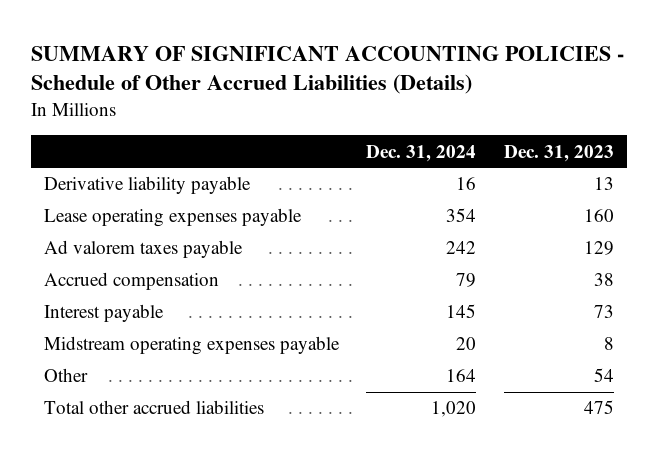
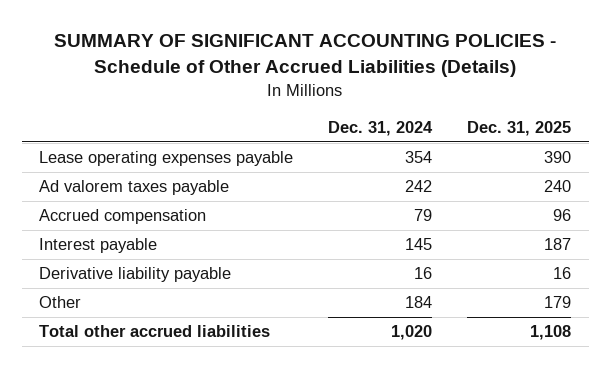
- | Dec. 31, 2024 | Dec. 31, 2023
+ | Dec. 31, 2024 | Dec. 31, 2025
- Midstream operating expenses payable | 20 | 8
- Other | 164 | 54
moved down: Derivative liability payable | 16 | 16
+ Other | 184 | 179

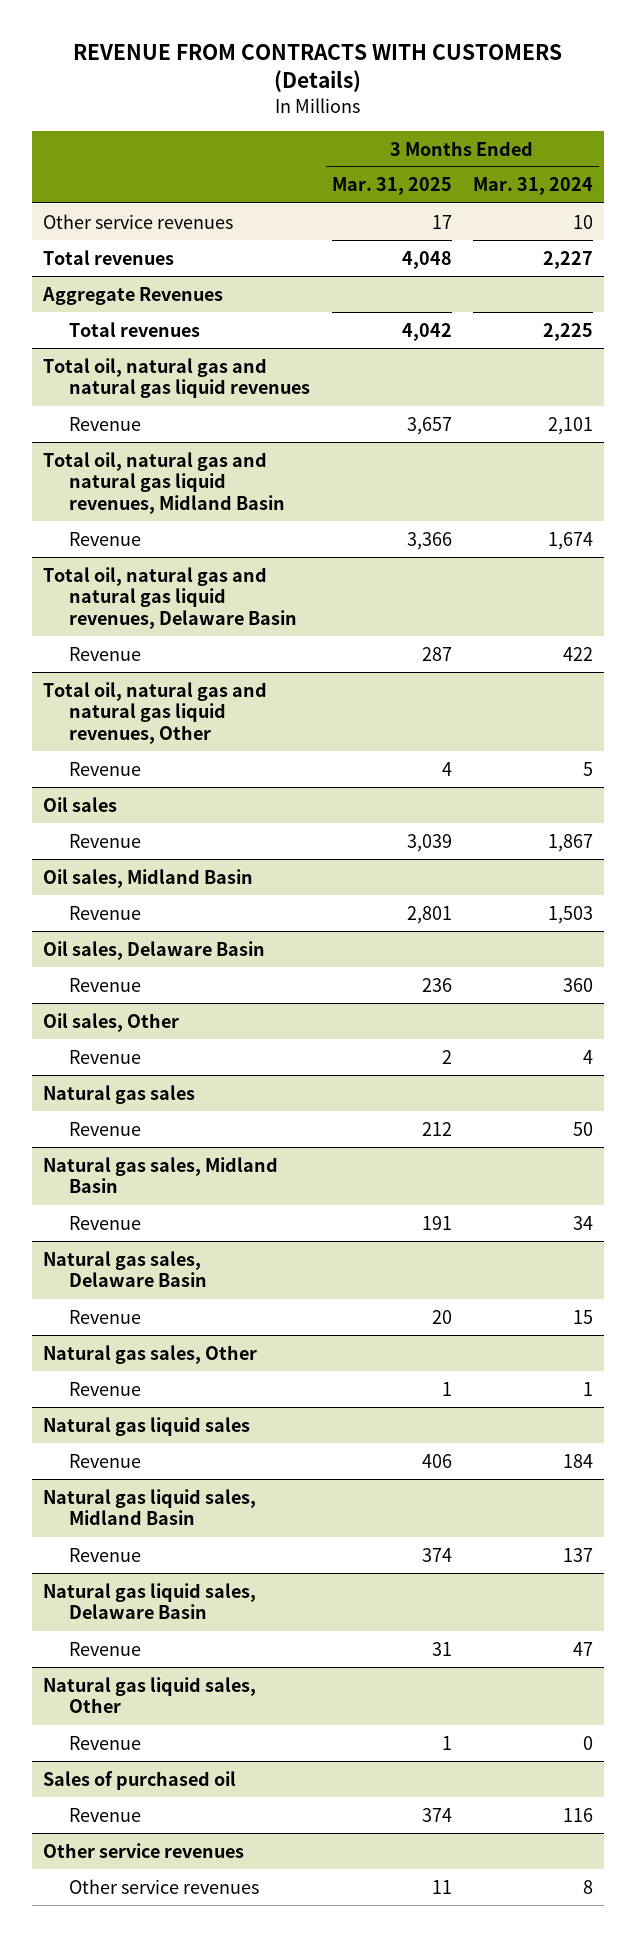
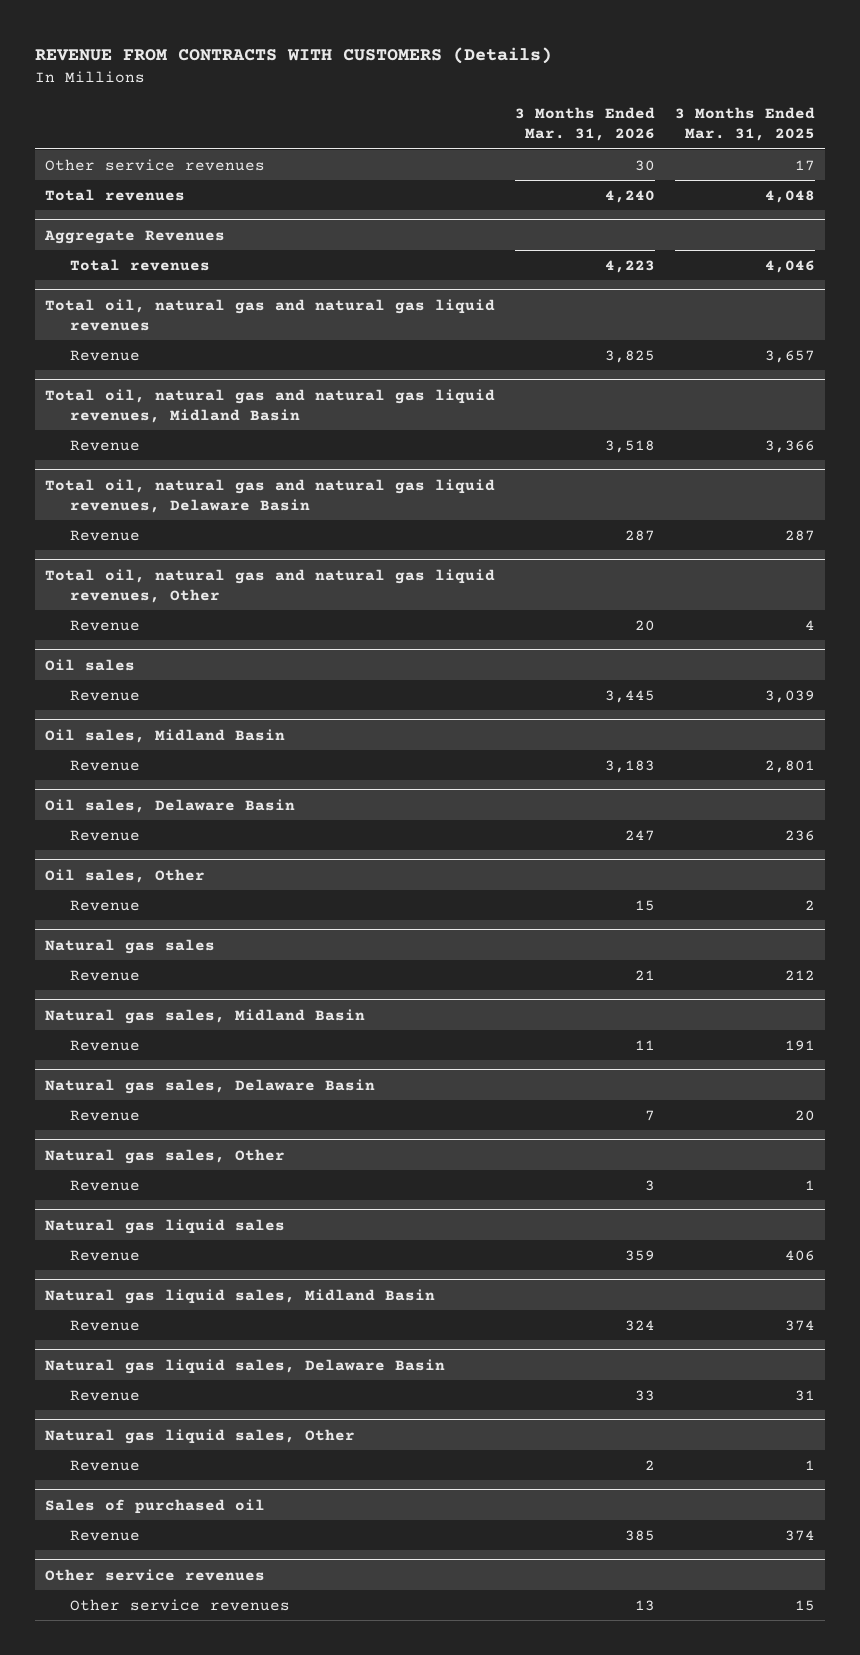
- | 3 Months Ended Mar. 31, 2025 | 3 Months Ended Mar. 31, 2024
+ | 3 Months Ended Mar. 31, 2026 | 3 Months Ended Mar. 31, 2025
@ Aggregate Revenues
- Total revenues | 4,042 | 2,225
+ Total revenues | 4,223 | 4,046
@ Other service revenues
- Other service revenues | 11 | 8
+ Other service revenues | 13 | 15

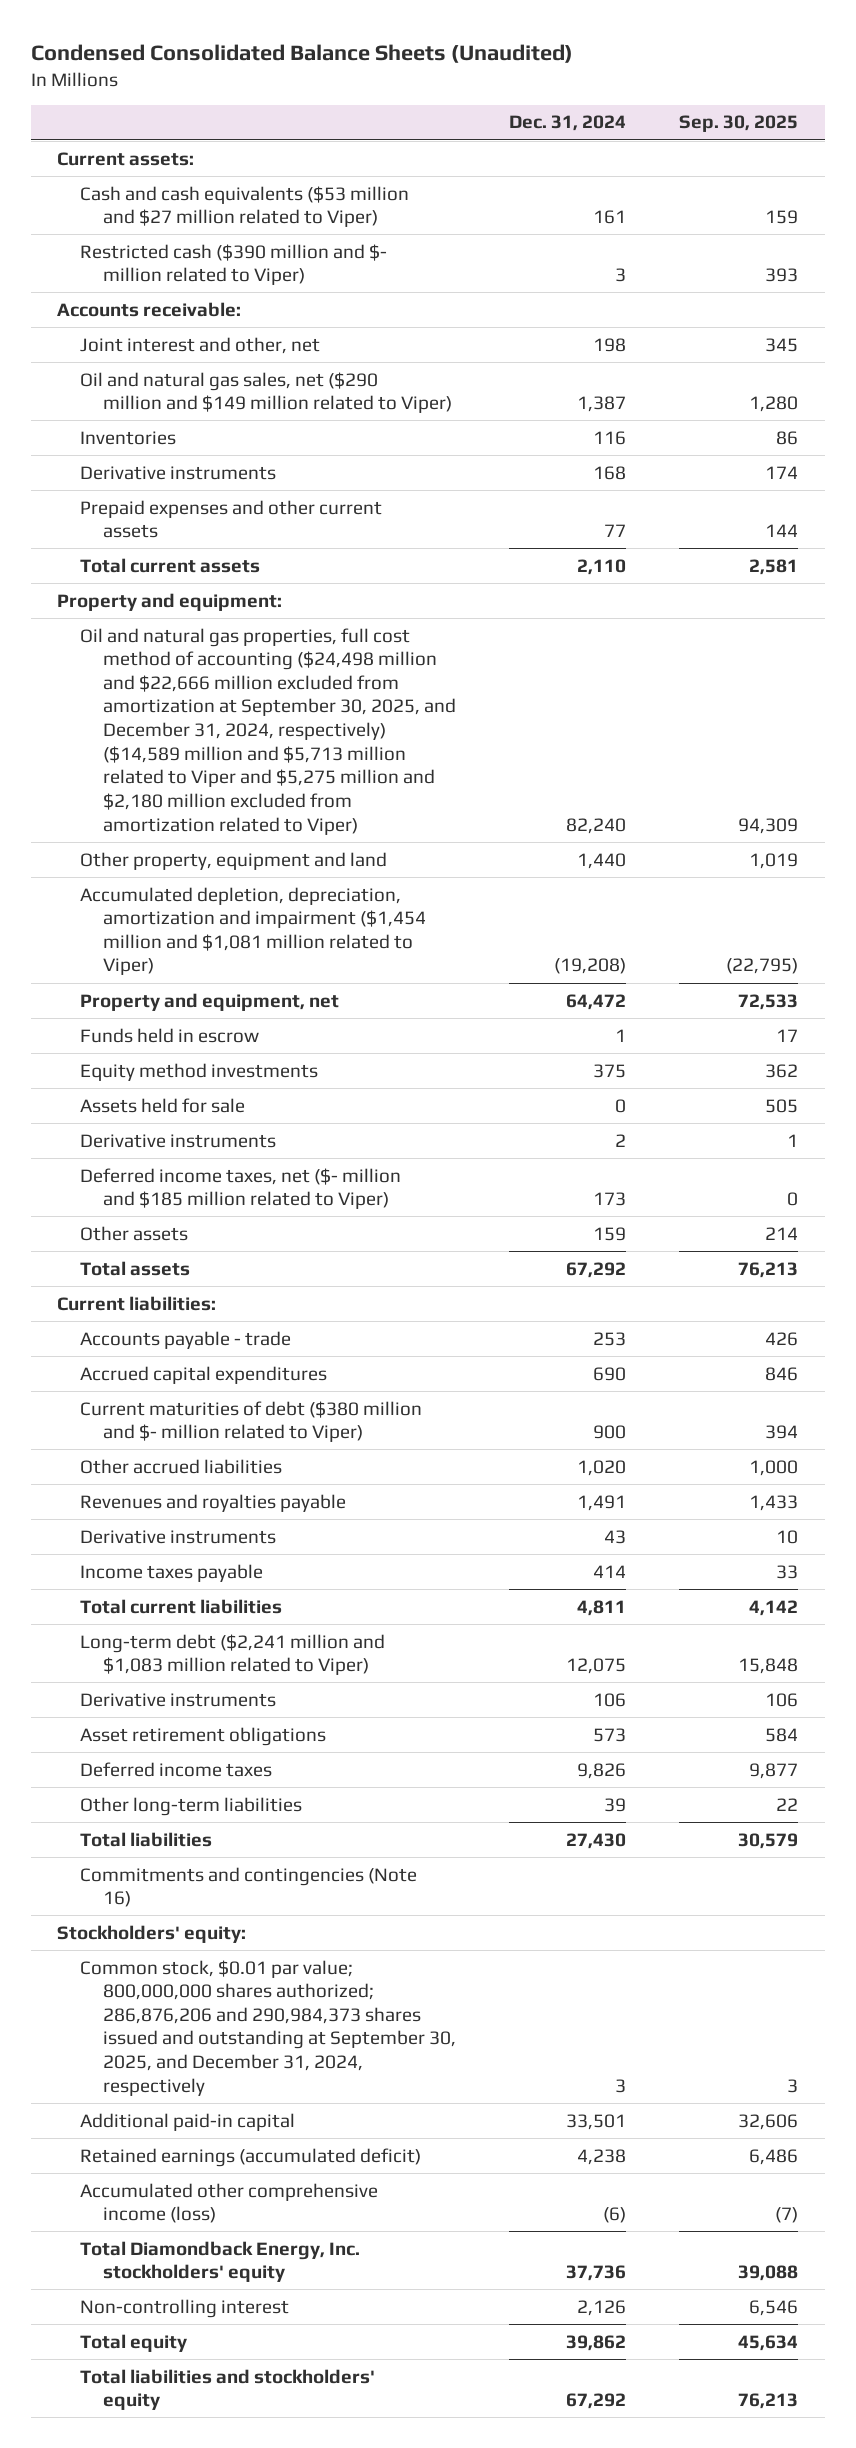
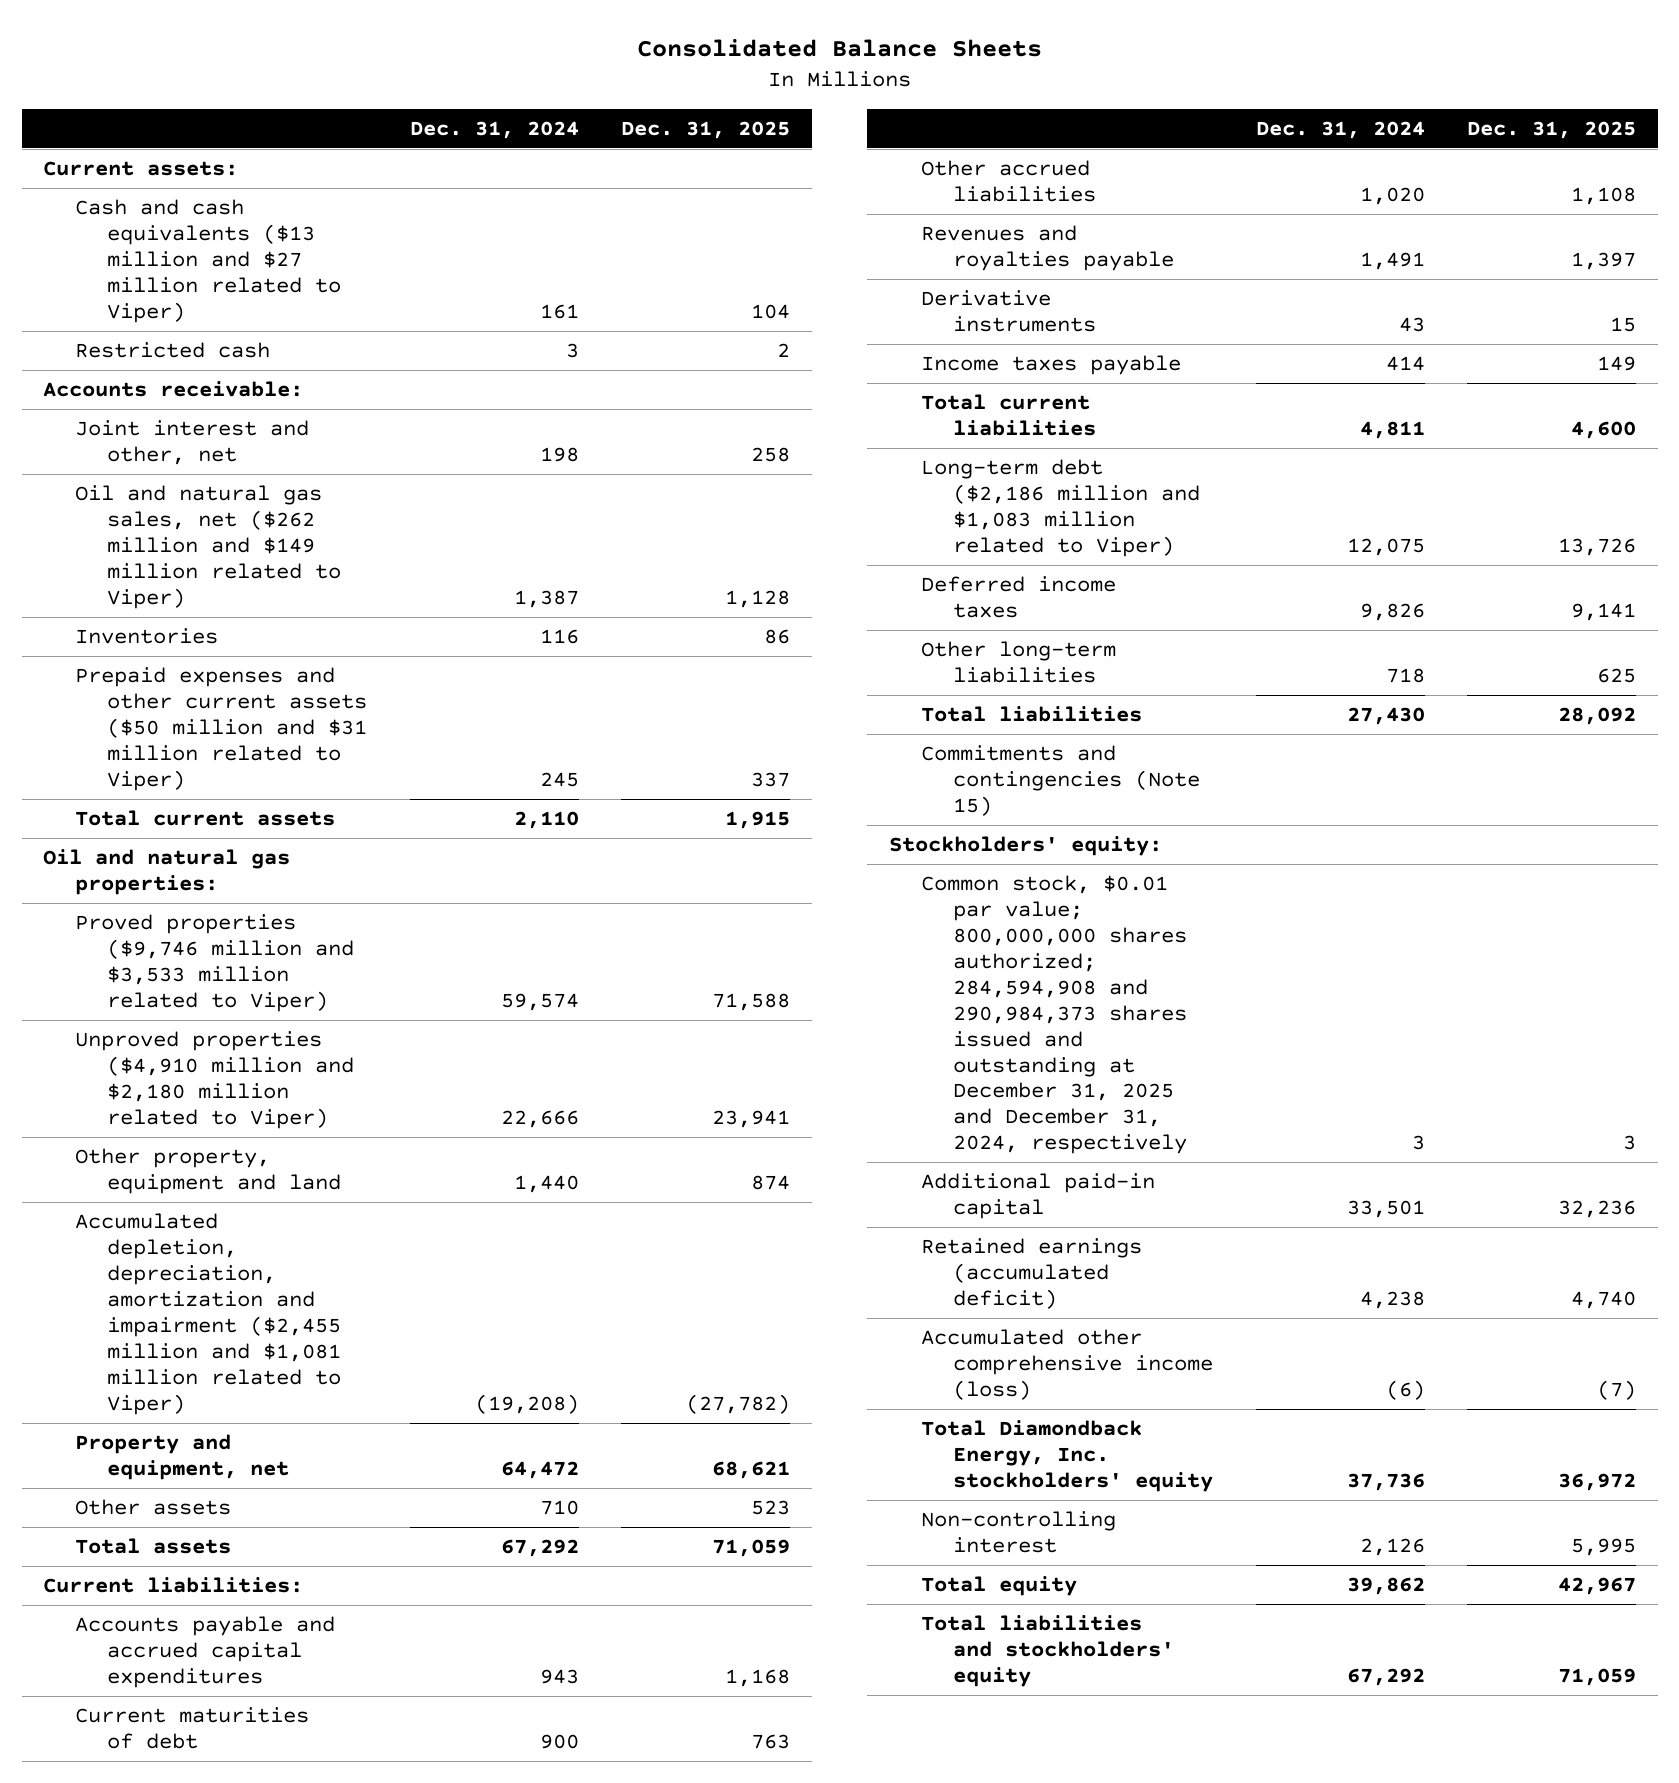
- Condensed Consolidated Balance Sheets (Unaudited)
+ Consolidated Balance Sheets
- | Dec. 31, 2024 | Sep. 30, 2025
+ | Dec. 31, 2024 | Dec. 31, 2025
- Cash and cash equivalents ($53 million and $27 million related to Viper) | 161 | 159
- Restricted cash ($390 million and $- million related to Viper) | 3 | 393
+ Cash and cash equivalents ($13 million and $27 million related to Viper) | 161 | 104
+ Restricted cash | 3 | 2
- Oil and natural gas sales, net ($290 million and $149 million related to Viper) | 1,387 | 1,280
+ Oil and natural gas sales, net ($262 million and $149 million related to Viper) | 1,387 | 1,128
- Derivative instruments | 168 | 174
- Prepaid expenses and other current assets | 77 | 144
+ Prepaid expenses and other current assets ($50 million and $31 million related to Viper) | 245 | 337
- Property and equipment:
- Oil and natural gas properties, full cost method of accounting ($24,498 million and $22,666 million excluded from amortization at September 30, 2025, and December 31, 2024, respectively) ($14,589 million and $5,713 million related to Viper and $5,275 million and $2,180 million excluded from amortization related to Viper) | 82,240 | 94,309
+ Oil and natural gas properties:
+ Proved properties ($9,746 million and $3,533 million related to Viper) | 59,574 | 71,588
+ Unproved properties ($4,910 million and $2,180 million related to Viper) | 22,666 | 23,941
- Accumulated depletion, depreciation, amortization and impairment ($1,454 million and $1,081 million related to Viper) | (19,208) | (22,795)
+ Accumulated depletion, depreciation, amortization and impairment ($2,455 million and $1,081 million related to Viper) | (19,208) | (27,782)
- Funds held in escrow | 1 | 17
- Equity method investments | 375 | 362
- Assets held for sale | 0 | 505
- Derivative instruments | 2 | 1
- Deferred income taxes, net ($- million and $185 million related to Viper) | 173 | 0
- Other assets | 159 | 214
+ Other assets | 710 | 523
- Accounts payable - trade | 253 | 426
- Accrued capital expenditures | 690 | 846
- Current maturities of debt ($380 million and $- million related to Viper) | 900 | 394
+ Accounts payable and accrued capital expenditures | 943 | 1,168
+ Current maturities of debt | 900 | 763
- Long-term debt ($2,241 million and $1,083 million related to Viper) | 12,075 | 15,848
- Derivative instruments | 106 | 106
- Asset retirement obligations | 573 | 584
+ Long-term debt ($2,186 million and $1,083 million related to Viper) | 12,075 | 13,726
- Other long-term liabilities | 39 | 22
+ Other long-term liabilities | 718 | 625
- Commitments and contingencies (Note 16)
+ Commitments and contingencies (Note 15)
- Common stock, $0.01 par value; 800,000,000 shares authorized; 286,876,206 and 290,984,373 shares issued and outstanding at September 30, 2025, and December 31, 2024, respectively | 3 | 3
+ Common stock, $0.01 par value; 800,000,000 shares authorized; 284,594,908 and 290,984,373 shares issued and outstanding at December 31, 2025 and December 31, 2024, respectively | 3 | 3

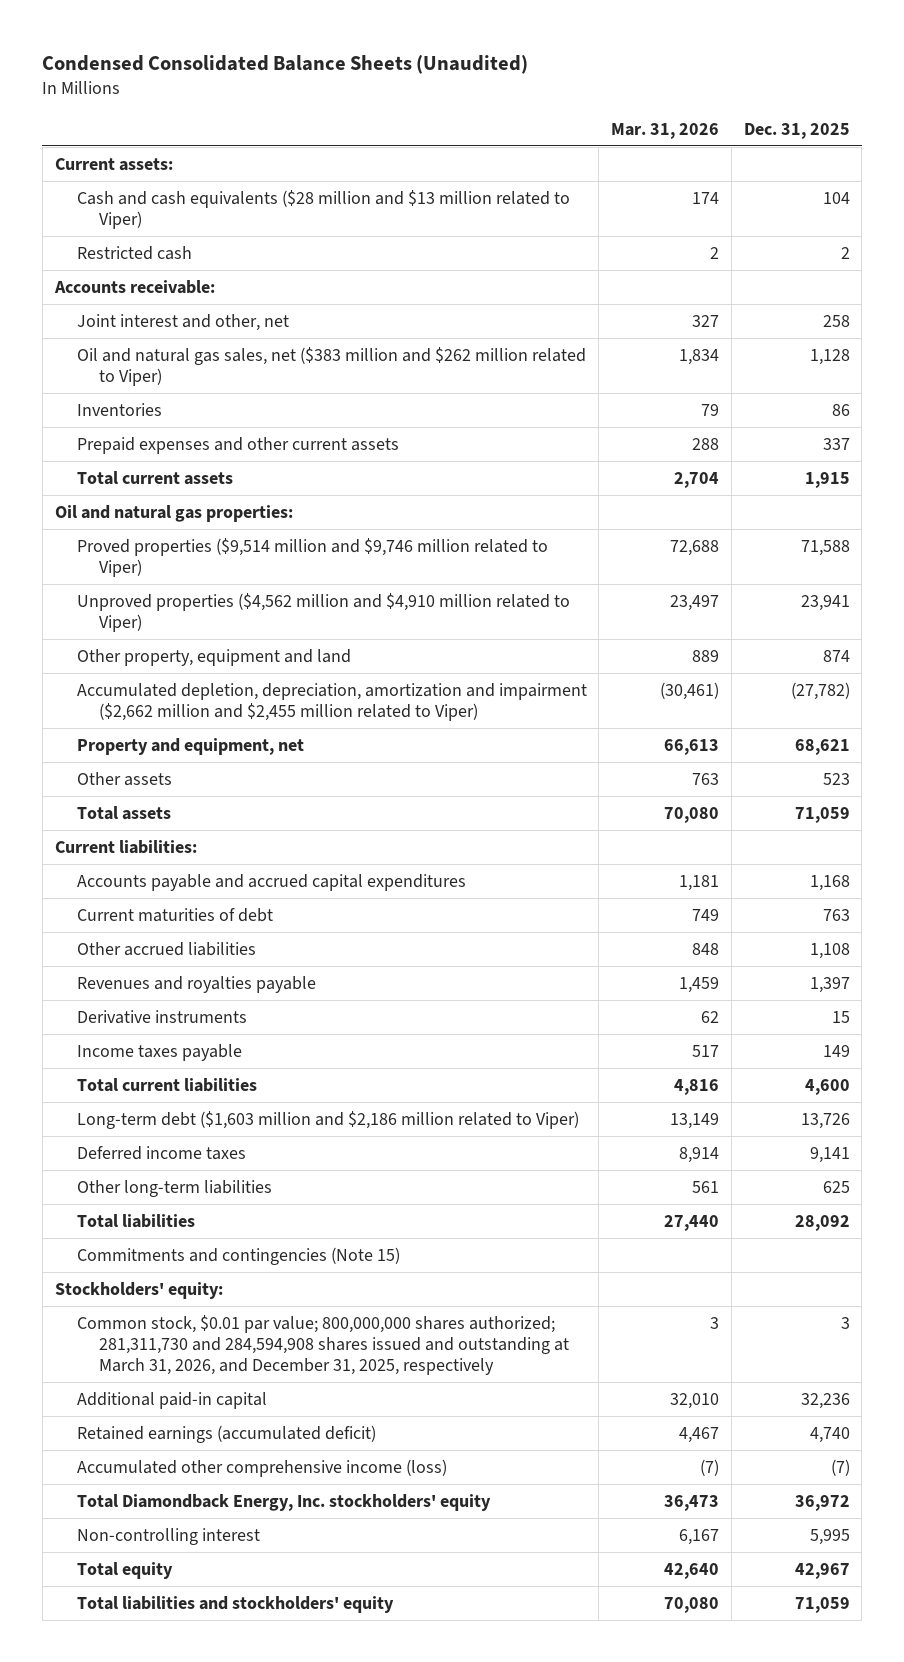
- Consolidated Balance Sheets
+ Condensed Consolidated Balance Sheets (Unaudited)
- | Dec. 31, 2024 | Dec. 31, 2025
+ | Mar. 31, 2026 | Dec. 31, 2025
- Cash and cash equivalents ($13 million and $27 million related to Viper) | 161 | 104
+ Cash and cash equivalents ($28 million and $13 million related to Viper) | 174 | 104
- Oil and natural gas sales, net ($262 million and $149 million related to Viper) | 1,387 | 1,128
+ Oil and natural gas sales, net ($383 million and $262 million related to Viper) | 1,834 | 1,128
- Prepaid expenses and other current assets ($50 million and $31 million related to Viper) | 245 | 337
+ Prepaid expenses and other current assets | 288 | 337
- Proved properties ($9,746 million and $3,533 million related to Viper) | 59,574 | 71,588
- Unproved properties ($4,910 million and $2,180 million related to Viper) | 22,666 | 23,941
+ Proved properties ($9,514 million and $9,746 million related to Viper) | 72,688 | 71,588
+ Unproved properties ($4,562 million and $4,910 million related to Viper) | 23,497 | 23,941
- Accumulated depletion, depreciation, amortization and impairment ($2,455 million and $1,081 million related to Viper) | (19,208) | (27,782)
+ Accumulated depletion, depreciation, amortization and impairment ($2,662 million and $2,455 million related to Viper) | (30,461) | (27,782)
- Long-term debt ($2,186 million and $1,083 million related to Viper) | 12,075 | 13,726
+ Long-term debt ($1,603 million and $2,186 million related to Viper) | 13,149 | 13,726
- Common stock, $0.01 par value; 800,000,000 shares authorized; 284,594,908 and 290,984,373 shares issued and outstanding at December 31, 2025 and December 31, 2024, respectively | 3 | 3
+ Common stock, $0.01 par value; 800,000,000 shares authorized; 281,311,730 and 284,594,908 shares issued and outstanding at March 31, 2026, and December 31, 2025, respectively | 3 | 3

